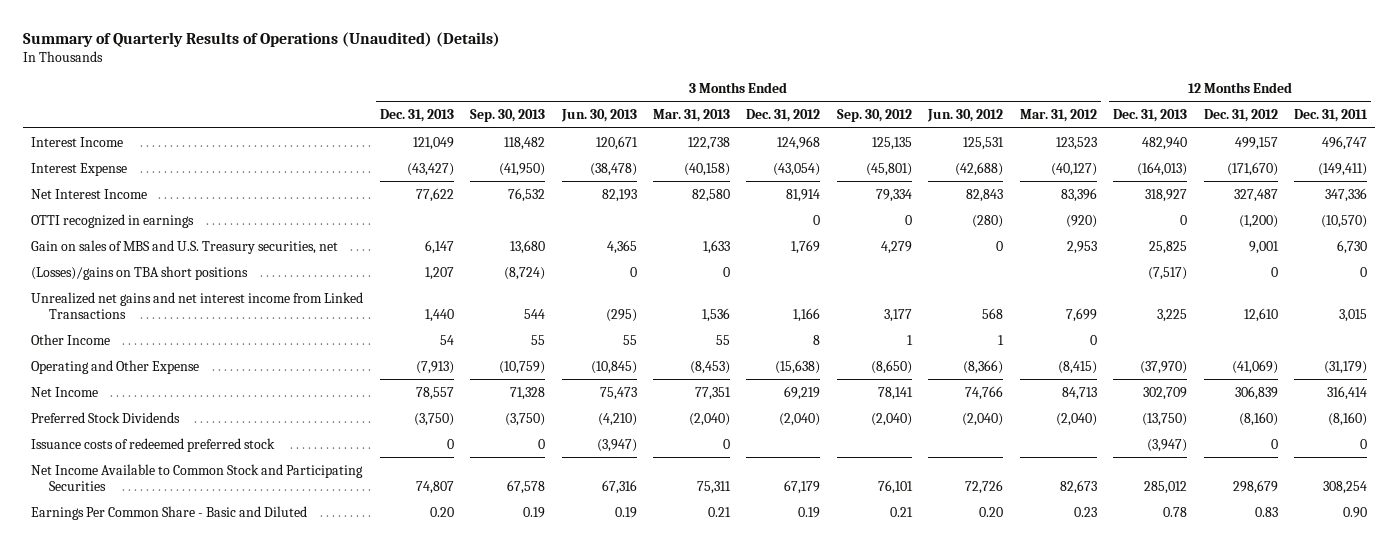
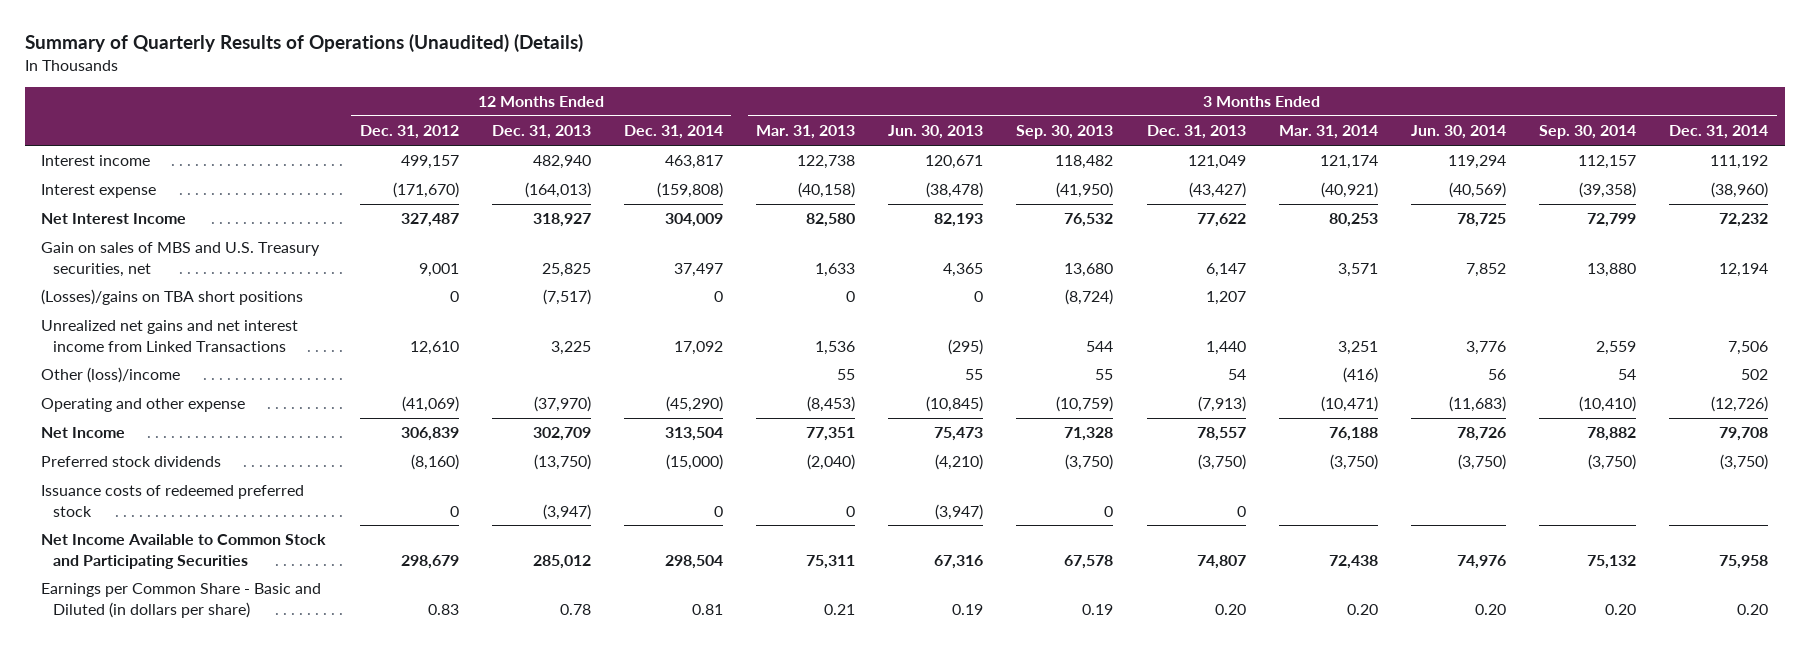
- | 3 Months Ended Dec. 31, 2013 | 3 Months Ended Sep. 30, 2013 | 3 Months Ended Jun. 30, 2013 | 3 Months Ended Mar. 31, 2013 | 3 Months Ended Dec. 31, 2012 | 3 Months Ended Sep. 30, 2012 | 3 Months Ended Jun. 30, 2012 | 3 Months Ended Mar. 31, 2012 | 12 Months Ended Dec. 31, 2013 | 12 Months Ended Dec. 31, 2012 | 12 Months Ended Dec. 31, 2011
+ | 12 Months Ended Dec. 31, 2012 | 12 Months Ended Dec. 31, 2013 | 12 Months Ended Dec. 31, 2014 | 3 Months Ended Mar. 31, 2013 | 3 Months Ended Jun. 30, 2013 | 3 Months Ended Sep. 30, 2013 | 3 Months Ended Dec. 31, 2013 | 3 Months Ended Mar. 31, 2014 | 3 Months Ended Jun. 30, 2014 | 3 Months Ended Sep. 30, 2014 | 3 Months Ended Dec. 31, 2014
- Interest Income | 121,049 | 118,482 | 120,671 | 122,738 | 124,968 | 125,135 | 125,531 | 123,523 | 482,940 | 499,157 | 496,747
- Interest Expense | (43,427) | (41,950) | (38,478) | (40,158) | (43,054) | (45,801) | (42,688) | (40,127) | (164,013) | (171,670) | (149,411)
+ Interest income | 499,157 | 482,940 | 463,817 | 122,738 | 120,671 | 118,482 | 121,049 | 121,174 | 119,294 | 112,157 | 111,192
+ Interest expense | (171,670) | (164,013) | (159,808) | (40,158) | (38,478) | (41,950) | (43,427) | (40,921) | (40,569) | (39,358) | (38,960)
- OTTI recognized in earnings | | | | | 0 | 0 | (280) | (920) | 0 | (1,200) | (10,570)
- Other Income | 54 | 55 | 55 | 55 | 8 | 1 | 1 | 0 | | |
- Operating and Other Expense | (7,913) | (10,759) | (10,845) | (8,453) | (15,638) | (8,650) | (8,366) | (8,415) | (37,970) | (41,069) | (31,179)
+ Other (loss)/income | | | | 55 | 55 | 55 | 54 | (416) | 56 | 54 | 502
+ Operating and other expense | (41,069) | (37,970) | (45,290) | (8,453) | (10,845) | (10,759) | (7,913) | (10,471) | (11,683) | (10,410) | (12,726)
- Preferred Stock Dividends | (3,750) | (3,750) | (4,210) | (2,040) | (2,040) | (2,040) | (2,040) | (2,040) | (13,750) | (8,160) | (8,160)
+ Preferred stock dividends | (8,160) | (13,750) | (15,000) | (2,040) | (4,210) | (3,750) | (3,750) | (3,750) | (3,750) | (3,750) | (3,750)
- Earnings Per Common Share - Basic and Diluted | 0.20 | 0.19 | 0.19 | 0.21 | 0.19 | 0.21 | 0.20 | 0.23 | 0.78 | 0.83 | 0.90
+ Earnings per Common Share - Basic and Diluted (in dollars per share) | 0.83 | 0.78 | 0.81 | 0.21 | 0.19 | 0.19 | 0.20 | 0.20 | 0.20 | 0.20 | 0.20

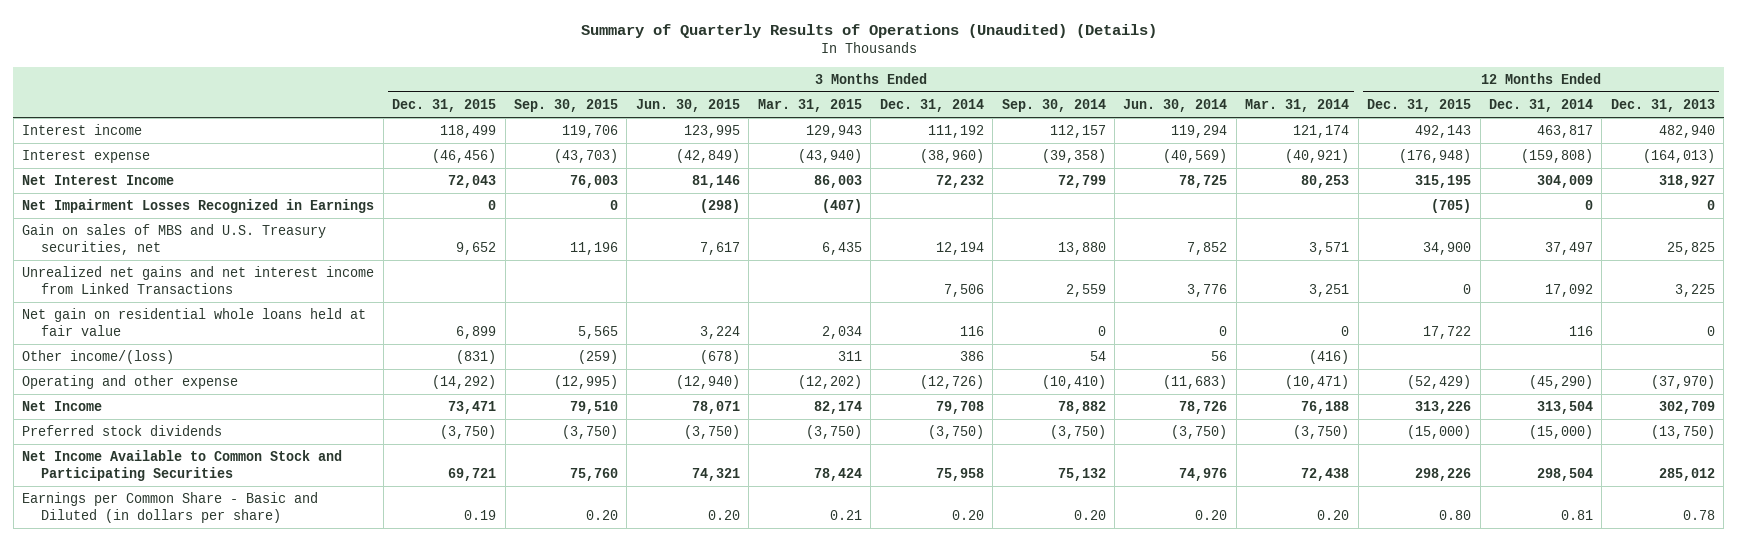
- | 12 Months Ended Dec. 31, 2012 | 12 Months Ended Dec. 31, 2013 | 12 Months Ended Dec. 31, 2014 | 3 Months Ended Mar. 31, 2013 | 3 Months Ended Jun. 30, 2013 | 3 Months Ended Sep. 30, 2013 | 3 Months Ended Dec. 31, 2013 | 3 Months Ended Mar. 31, 2014 | 3 Months Ended Jun. 30, 2014 | 3 Months Ended Sep. 30, 2014 | 3 Months Ended Dec. 31, 2014
+ | 3 Months Ended Dec. 31, 2015 | 3 Months Ended Sep. 30, 2015 | 3 Months Ended Jun. 30, 2015 | 3 Months Ended Mar. 31, 2015 | 3 Months Ended Dec. 31, 2014 | 3 Months Ended Sep. 30, 2014 | 3 Months Ended Jun. 30, 2014 | 3 Months Ended Mar. 31, 2014 | 12 Months Ended Dec. 31, 2015 | 12 Months Ended Dec. 31, 2014 | 12 Months Ended Dec. 31, 2013
+ Net Impairment Losses Recognized in Earnings | 0 | 0 | (298) | (407) | | | | | (705) | 0 | 0
- (Losses)/gains on TBA short positions | 0 | (7,517) | 0 | 0 | 0 | (8,724) | 1,207 | | | |
- Other (loss)/income | | | | 55 | 55 | 55 | 54 | (416) | 56 | 54 | 502
+ Net gain on residential whole loans held at fair value | 6,899 | 5,565 | 3,224 | 2,034 | 116 | 0 | 0 | 0 | 17,722 | 116 | 0
+ Other income/(loss) | (831) | (259) | (678) | 311 | 386 | 54 | 56 | (416) | | |
- Issuance costs of redeemed preferred stock | 0 | (3,947) | 0 | 0 | (3,947) | 0 | 0 | | | |

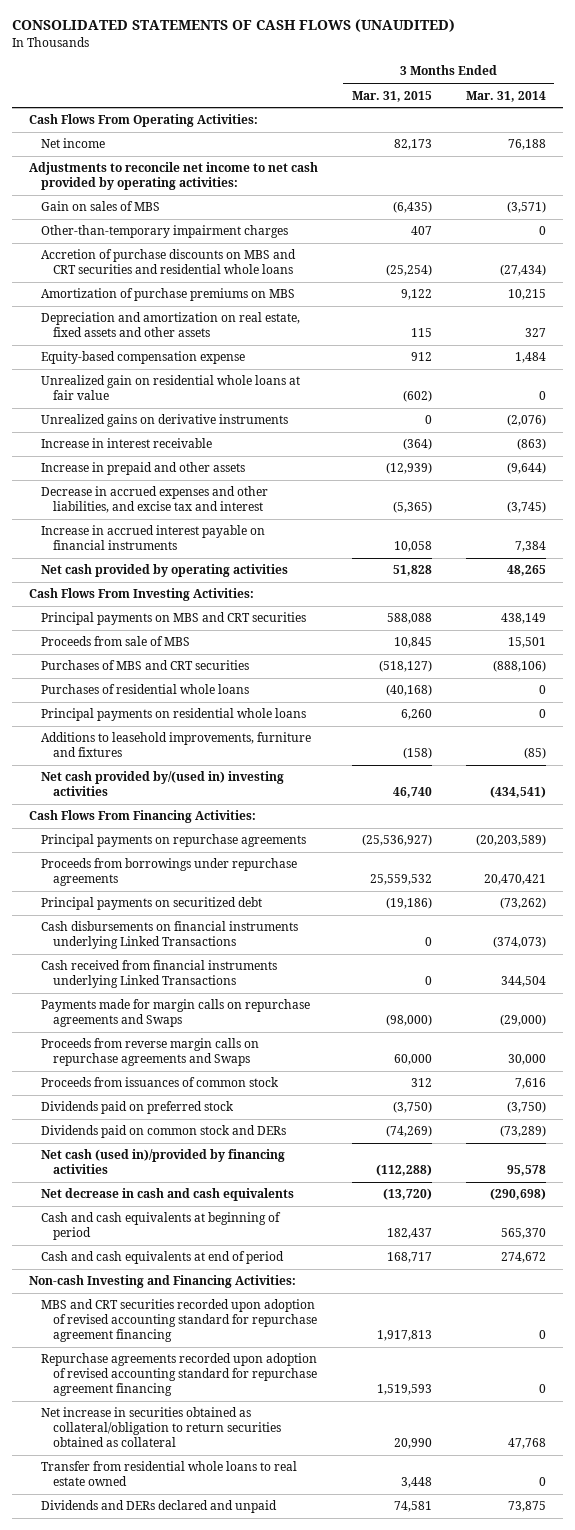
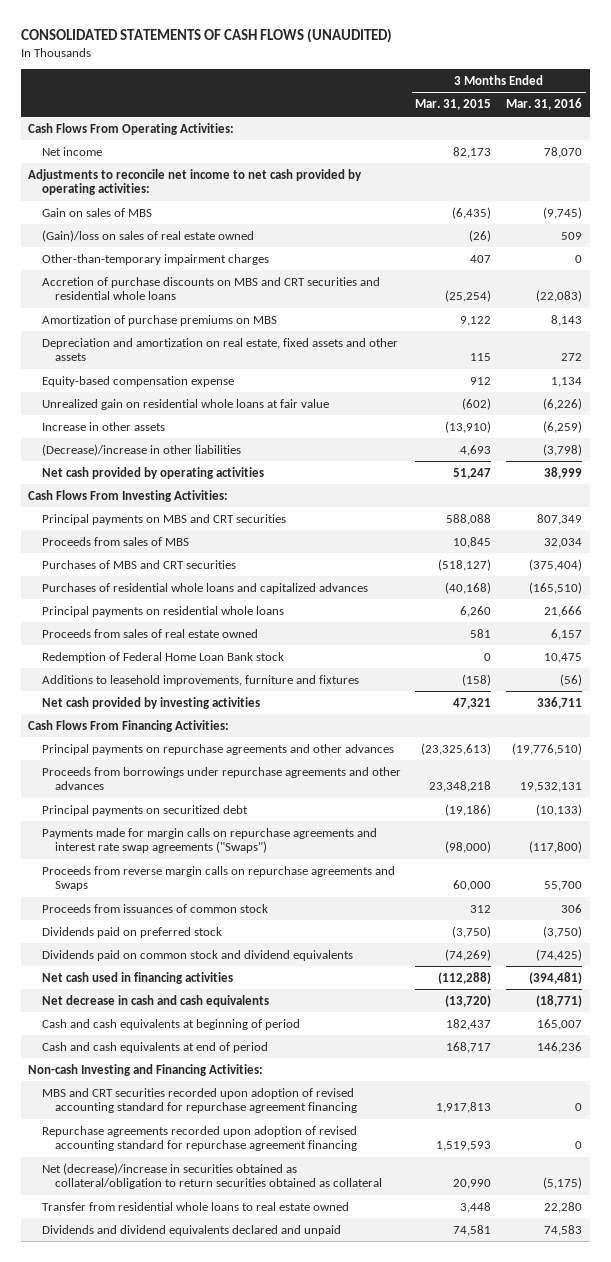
- | 3 Months Ended Mar. 31, 2015 | 3 Months Ended Mar. 31, 2014
+ | 3 Months Ended Mar. 31, 2015 | 3 Months Ended Mar. 31, 2016
+ (Gain)/loss on sales of real estate owned | (26) | 509
- Unrealized gains on derivative instruments | 0 | (2,076)
- Increase in interest receivable | (364) | (863)
- Increase in prepaid and other assets | (12,939) | (9,644)
- Decrease in accrued expenses and other liabilities, and excise tax and interest | (5,365) | (3,745)
- Increase in accrued interest payable on financial instruments | 10,058 | 7,384
- Net cash provided by operating activities | 51,828 | 48,265
+ Increase in other assets | (13,910) | (6,259)
+ (Decrease)/increase in other liabilities | 4,693 | (3,798)
+ Net cash provided by operating activities | 51,247 | 38,999
- Proceeds from sale of MBS | 10,845 | 15,501
+ Proceeds from sales of MBS | 10,845 | 32,034
- Purchases of residential whole loans | (40,168) | 0
+ Purchases of residential whole loans and capitalized advances | (40,168) | (165,510)
+ Proceeds from sales of real estate owned | 581 | 6,157
+ Redemption of Federal Home Loan Bank stock | 0 | 10,475
- Net cash provided by/(used in) investing activities | 46,740 | (434,541)
+ Net cash provided by investing activities | 47,321 | 336,711
- Principal payments on repurchase agreements | (25,536,927) | (20,203,589)
- Proceeds from borrowings under repurchase agreements | 25,559,532 | 20,470,421
+ Principal payments on repurchase agreements and other advances | (23,325,613) | (19,776,510)
+ Proceeds from borrowings under repurchase agreements and other advances | 23,348,218 | 19,532,131
- Cash disbursements on financial instruments underlying Linked Transactions | 0 | (374,073)
- Cash received from financial instruments underlying Linked Transactions | 0 | 344,504
- Payments made for margin calls on repurchase agreements and Swaps | (98,000) | (29,000)
+ Payments made for margin calls on repurchase agreements and interest rate swap agreements ("Swaps") | (98,000) | (117,800)
- Dividends paid on common stock and DERs | (74,269) | (73,289)
- Net cash (used in)/provided by financing activities | (112,288) | 95,578
+ Dividends paid on common stock and dividend equivalents | (74,269) | (74,425)
+ Net cash used in financing activities | (112,288) | (394,481)
- Net increase in securities obtained as collateral/obligation to return securities obtained as collateral | 20,990 | 47,768
+ Net (decrease)/increase in securities obtained as collateral/obligation to return securities obtained as collateral | 20,990 | (5,175)
- Dividends and DERs declared and unpaid | 74,581 | 73,875
+ Dividends and dividend equivalents declared and unpaid | 74,581 | 74,583

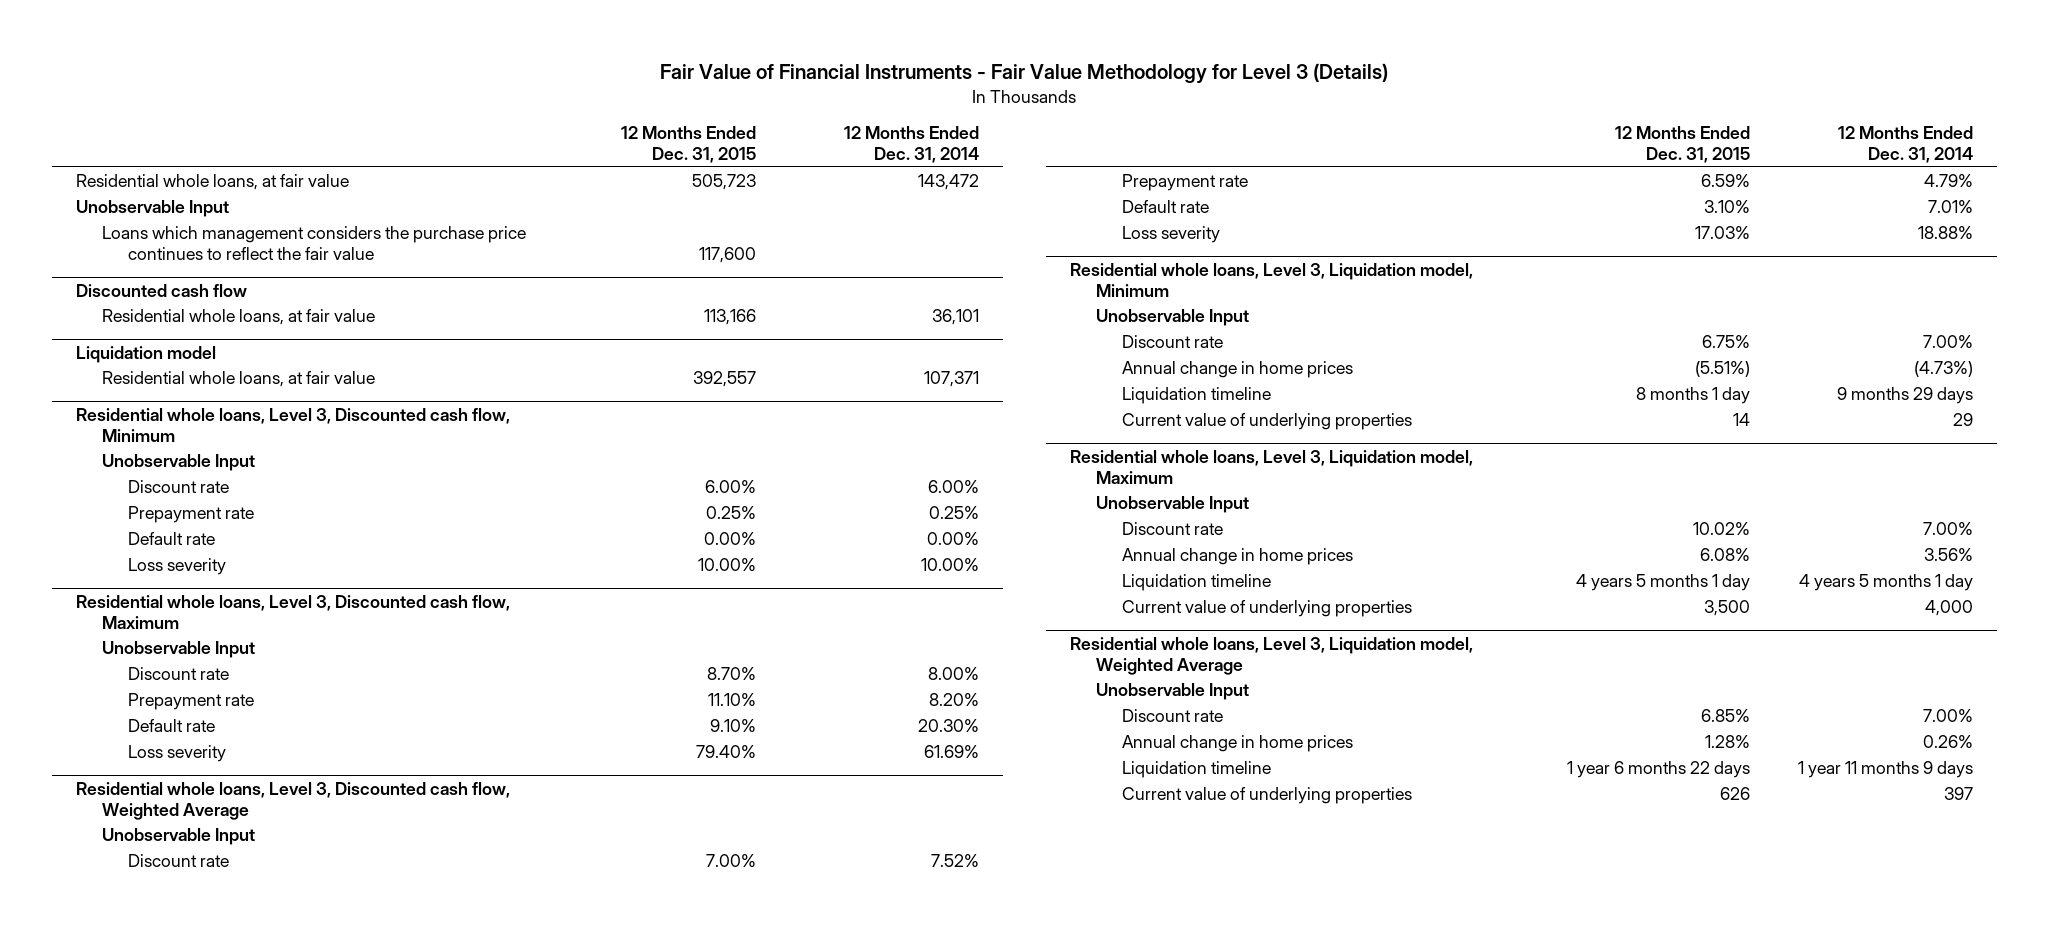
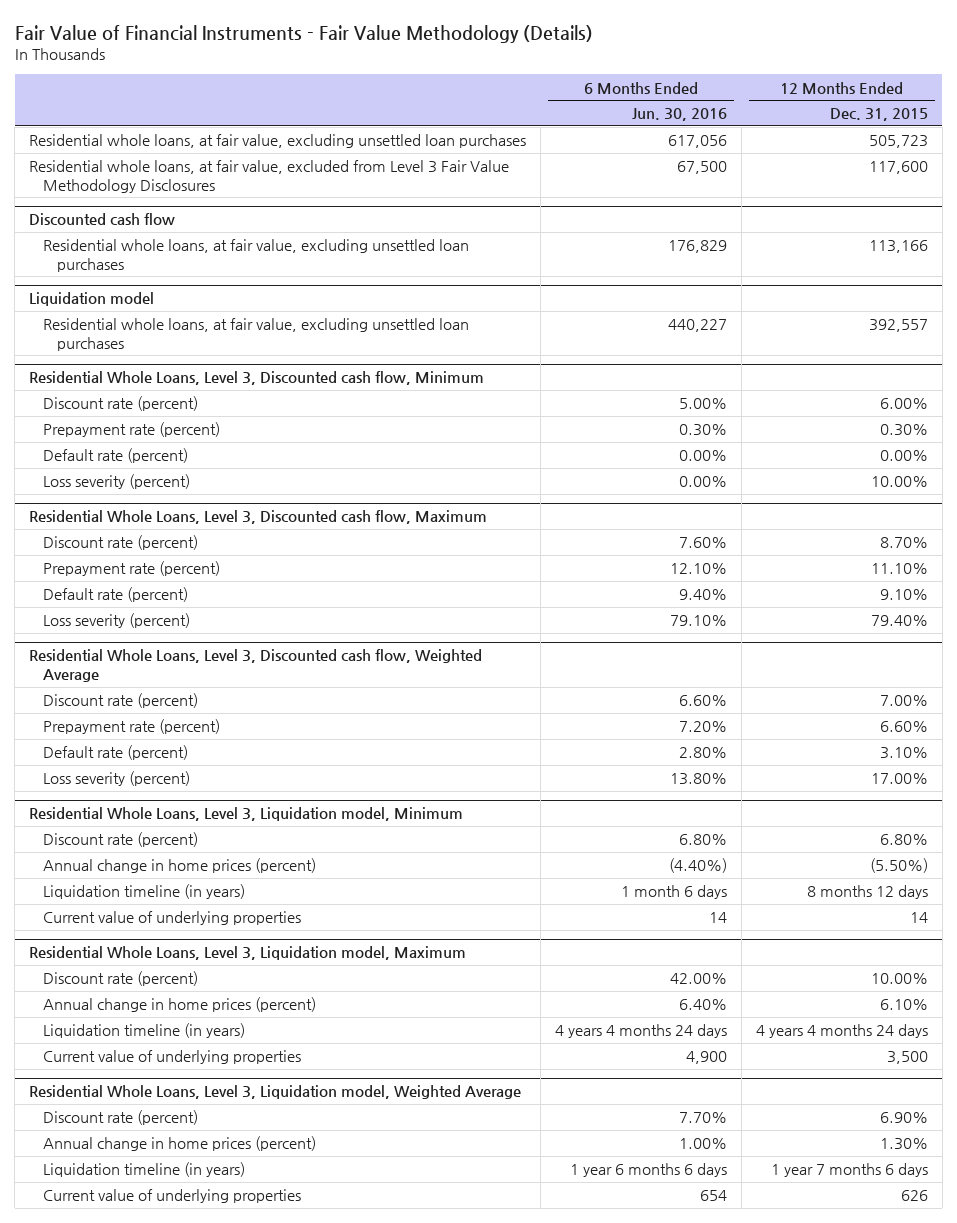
- Fair Value of Financial Instruments - Fair Value Methodology for Level 3 (Details)
+ Fair Value of Financial Instruments - Fair Value Methodology (Details)
- | 12 Months Ended Dec. 31, 2015 | 12 Months Ended Dec. 31, 2014
+ | 6 Months Ended Jun. 30, 2016 | 12 Months Ended Dec. 31, 2015
- Residential whole loans, at fair value | 505,723 | 143,472
- Unobservable Input
- Loans which management considers the purchase price continues to reflect the fair value | 117,600 |
+ Residential whole loans, at fair value, excluding unsettled loan purchases | 617,056 | 505,723
+ Residential whole loans, at fair value, excluded from Level 3 Fair Value Methodology Disclosures | 67,500 | 117,600
@ Discounted cash flow
- Residential whole loans, at fair value | 113,166 | 36,101
+ Residential whole loans, at fair value, excluding unsettled loan purchases | 176,829 | 113,166
@ Liquidation model
- Residential whole loans, at fair value | 392,557 | 107,371
- Residential whole loans, Level 3, Discounted cash flow, Minimum
- Unobservable Input
- Discount rate | 6.00% | 6.00%
- Prepayment rate | 0.25% | 0.25%
- Default rate | 0.00% | 0.00%
- Loss severity | 10.00% | 10.00%
- Residential whole loans, Level 3, Discounted cash flow, Maximum
- Unobservable Input
- Discount rate | 8.70% | 8.00%
- Prepayment rate | 11.10% | 8.20%
- Default rate | 9.10% | 20.30%
- Loss severity | 79.40% | 61.69%
- Residential whole loans, Level 3, Discounted cash flow, Weighted Average
- Unobservable Input
- Discount rate | 7.00% | 7.52%
- Prepayment rate | 6.59% | 4.79%
- Default rate | 3.10% | 7.01%
- Loss severity | 17.03% | 18.88%
- Residential whole loans, Level 3, Liquidation model, Minimum
- Unobservable Input
- Discount rate | 6.75% | 7.00%
- Annual change in home prices | (5.51%) | (4.73%)
- Liquidation timeline | 8 months 1 day | 9 months 29 days
@ Liquidation model
+ Residential whole loans, at fair value, excluding unsettled loan purchases | 440,227 | 392,557
+ Residential Whole Loans, Level 3, Discounted cash flow, Minimum
+ Discount rate (percent) | 5.00% | 6.00%
+ Prepayment rate (percent) | 0.30% | 0.30%
+ Default rate (percent) | 0.00% | 0.00%
+ Loss severity (percent) | 0.00% | 10.00%
+ Residential Whole Loans, Level 3, Discounted cash flow, Maximum
+ Discount rate (percent) | 7.60% | 8.70%
+ Prepayment rate (percent) | 12.10% | 11.10%
+ Default rate (percent) | 9.40% | 9.10%
+ Loss severity (percent) | 79.10% | 79.40%
+ Residential Whole Loans, Level 3, Discounted cash flow, Weighted Average
+ Discount rate (percent) | 6.60% | 7.00%
+ Prepayment rate (percent) | 7.20% | 6.60%
+ Default rate (percent) | 2.80% | 3.10%
+ Loss severity (percent) | 13.80% | 17.00%
+ Residential Whole Loans, Level 3, Liquidation model, Minimum
+ Discount rate (percent) | 6.80% | 6.80%
+ Annual change in home prices (percent) | (4.40%) | (5.50%)
+ Liquidation timeline (in years) | 1 month 6 days | 8 months 12 days
- Residential whole loans, Level 3, Liquidation model, Maximum
- Unobservable Input
- Discount rate | 10.02% | 7.00%
- Annual change in home prices | 6.08% | 3.56%
- Liquidation timeline | 4 years 5 months 1 day | 4 years 5 months 1 day
+ Residential Whole Loans, Level 3, Liquidation model, Maximum
+ Discount rate (percent) | 42.00% | 10.00%
+ Annual change in home prices (percent) | 6.40% | 6.10%
+ Liquidation timeline (in years) | 4 years 4 months 24 days | 4 years 4 months 24 days
- Residential whole loans, Level 3, Liquidation model, Weighted Average
- Unobservable Input
- Discount rate | 6.85% | 7.00%
- Annual change in home prices | 1.28% | 0.26%
- Liquidation timeline | 1 year 6 months 22 days | 1 year 11 months 9 days
+ Residential Whole Loans, Level 3, Liquidation model, Weighted Average
+ Discount rate (percent) | 7.70% | 6.90%
+ Annual change in home prices (percent) | 1.00% | 1.30%
+ Liquidation timeline (in years) | 1 year 6 months 6 days | 1 year 7 months 6 days

